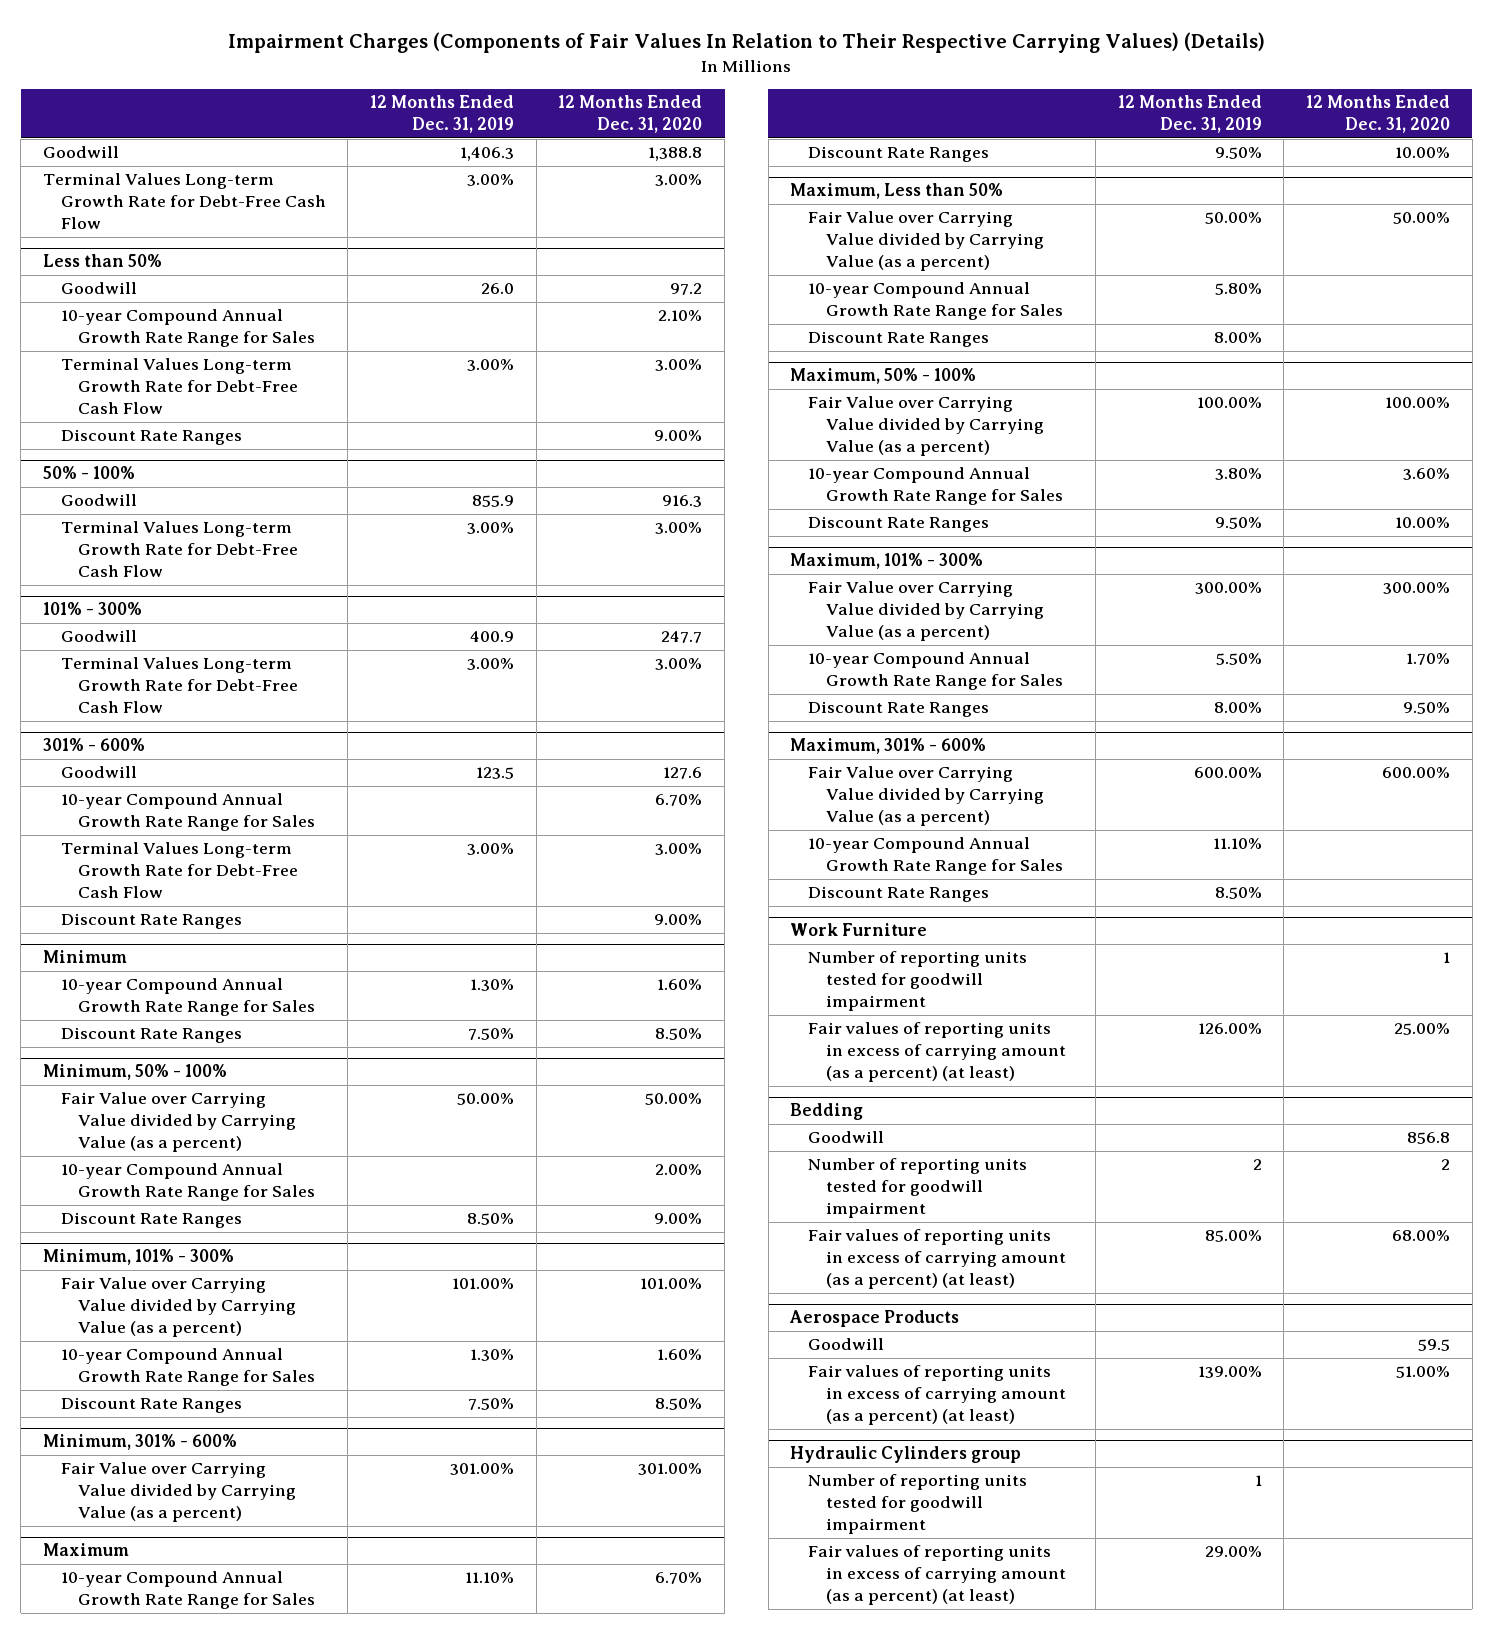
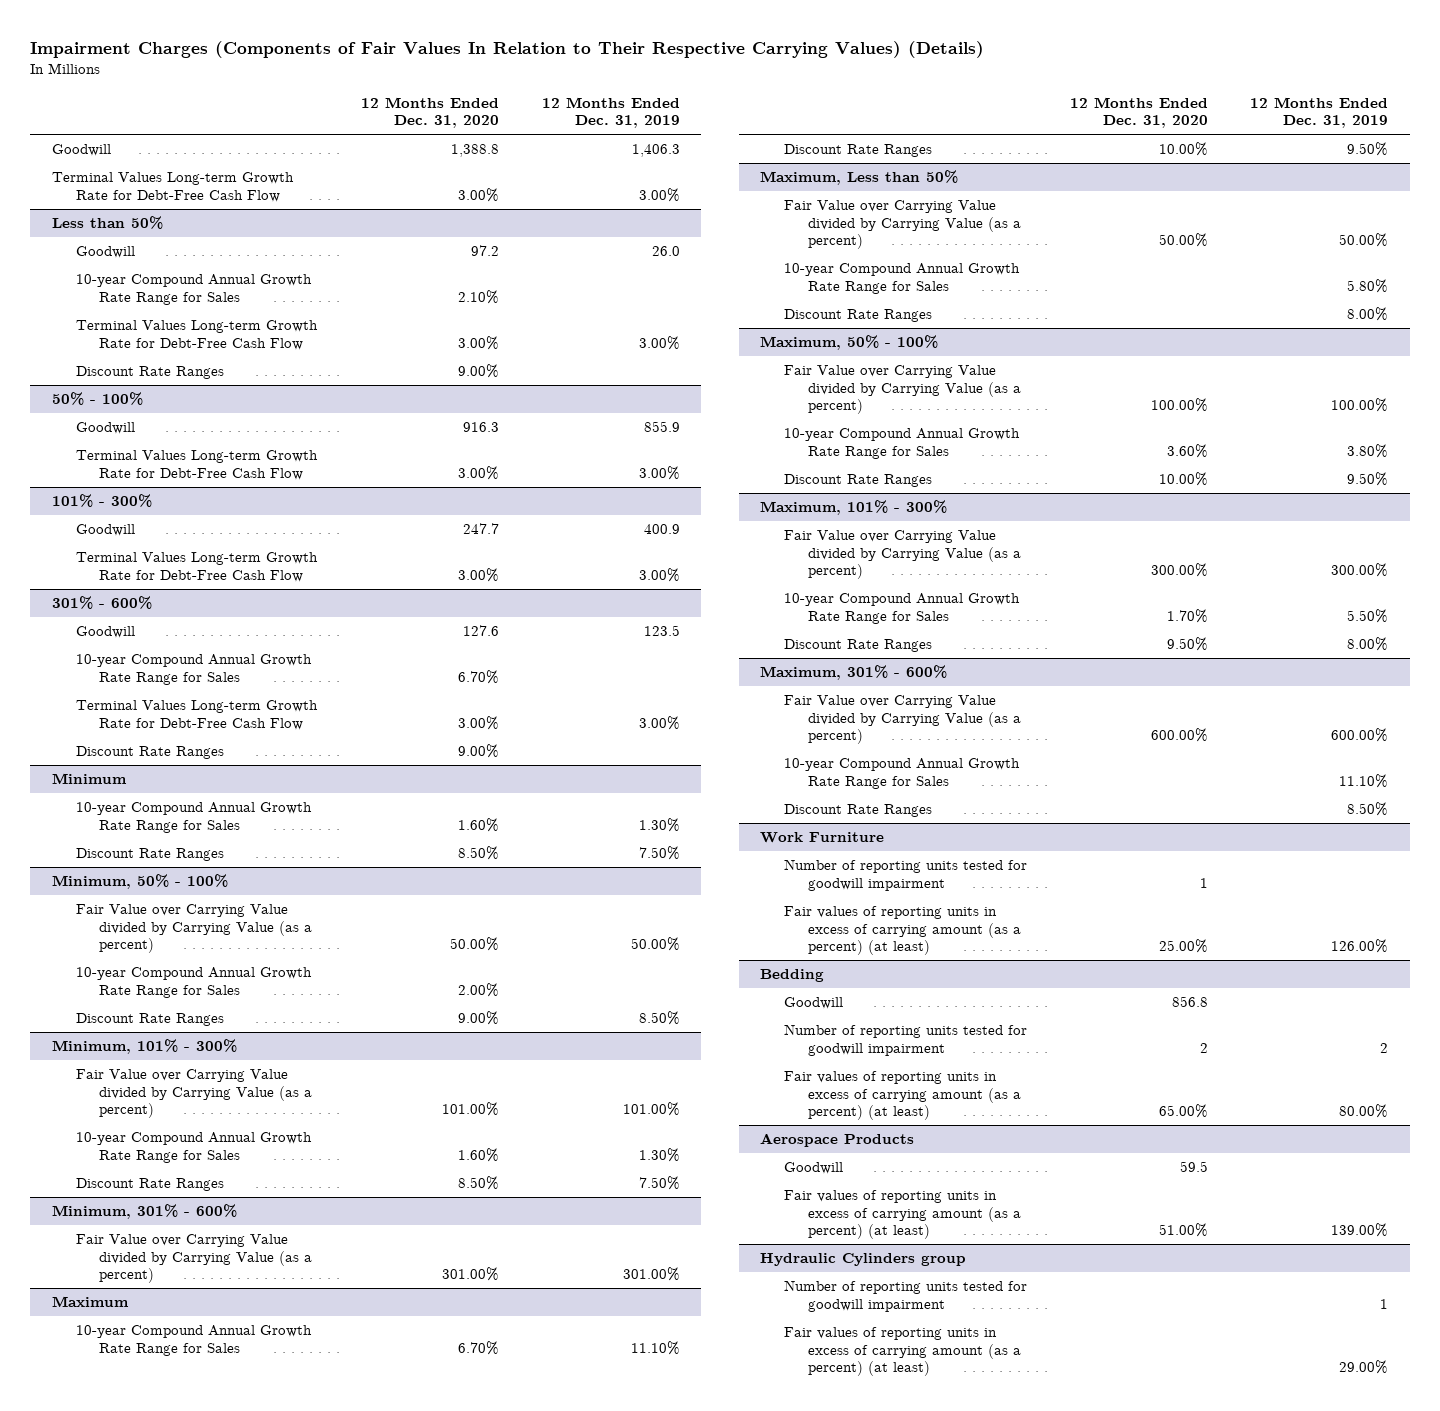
- | 12 Months Ended Dec. 31, 2019 | 12 Months Ended Dec. 31, 2020
+ | 12 Months Ended Dec. 31, 2020 | 12 Months Ended Dec. 31, 2019
@ Bedding
- Fair values of reporting units in excess of carrying amount (as a percent) (at least) | 85.00% | 68.00%
+ Fair values of reporting units in excess of carrying amount (as a percent) (at least) | 65.00% | 80.00%

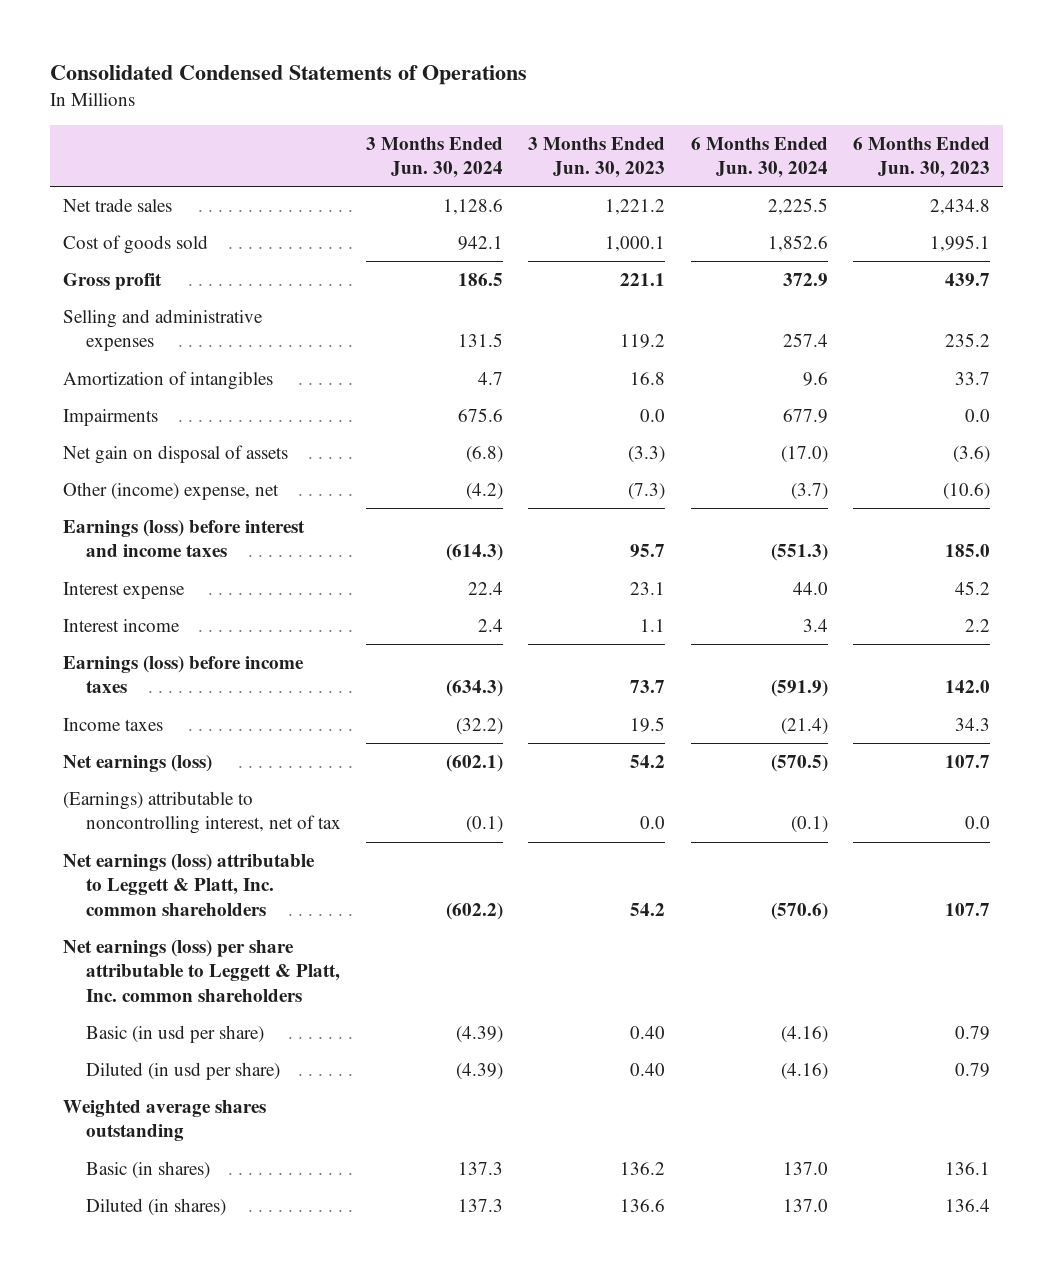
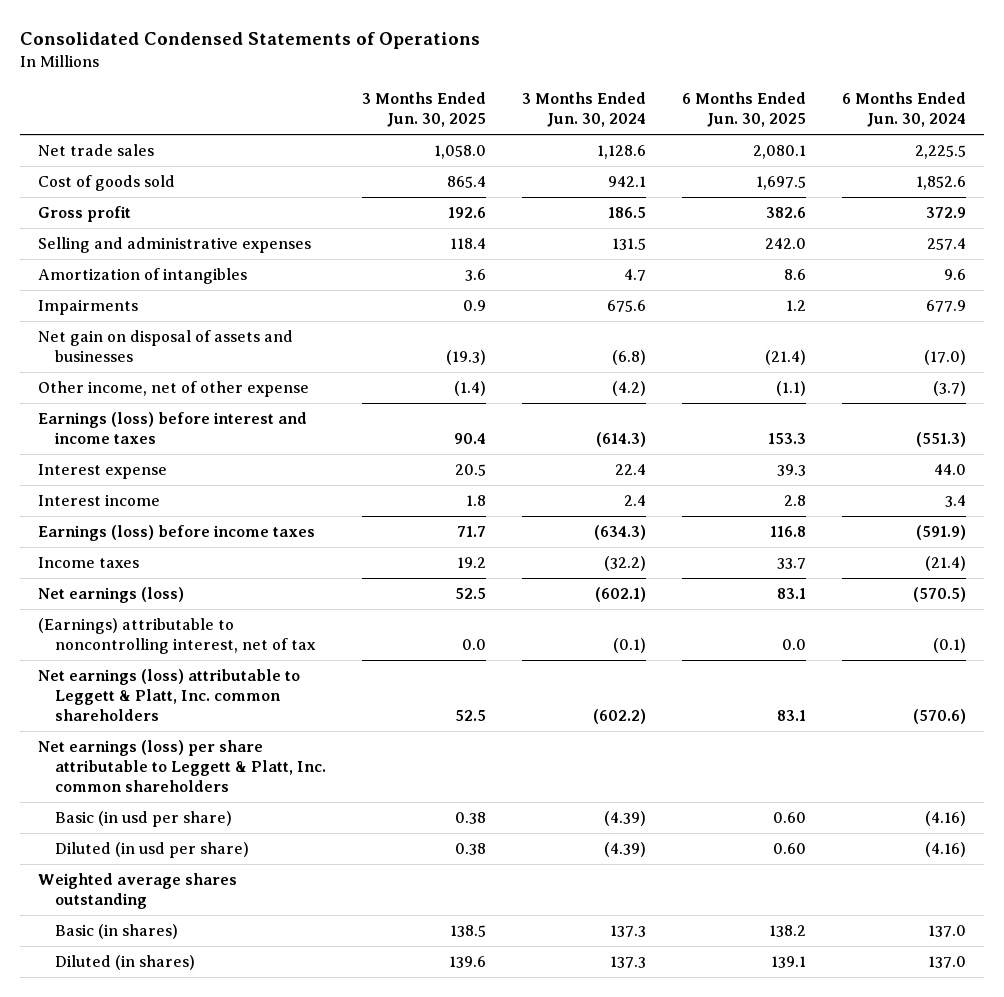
- | 3 Months Ended Jun. 30, 2024 | 3 Months Ended Jun. 30, 2023 | 6 Months Ended Jun. 30, 2024 | 6 Months Ended Jun. 30, 2023
+ | 3 Months Ended Jun. 30, 2025 | 3 Months Ended Jun. 30, 2024 | 6 Months Ended Jun. 30, 2025 | 6 Months Ended Jun. 30, 2024
- Net gain on disposal of assets | (6.8) | (3.3) | (17.0) | (3.6)
- Other (income) expense, net | (4.2) | (7.3) | (3.7) | (10.6)
+ Net gain on disposal of assets and businesses | (19.3) | (6.8) | (21.4) | (17.0)
+ Other income, net of other expense | (1.4) | (4.2) | (1.1) | (3.7)

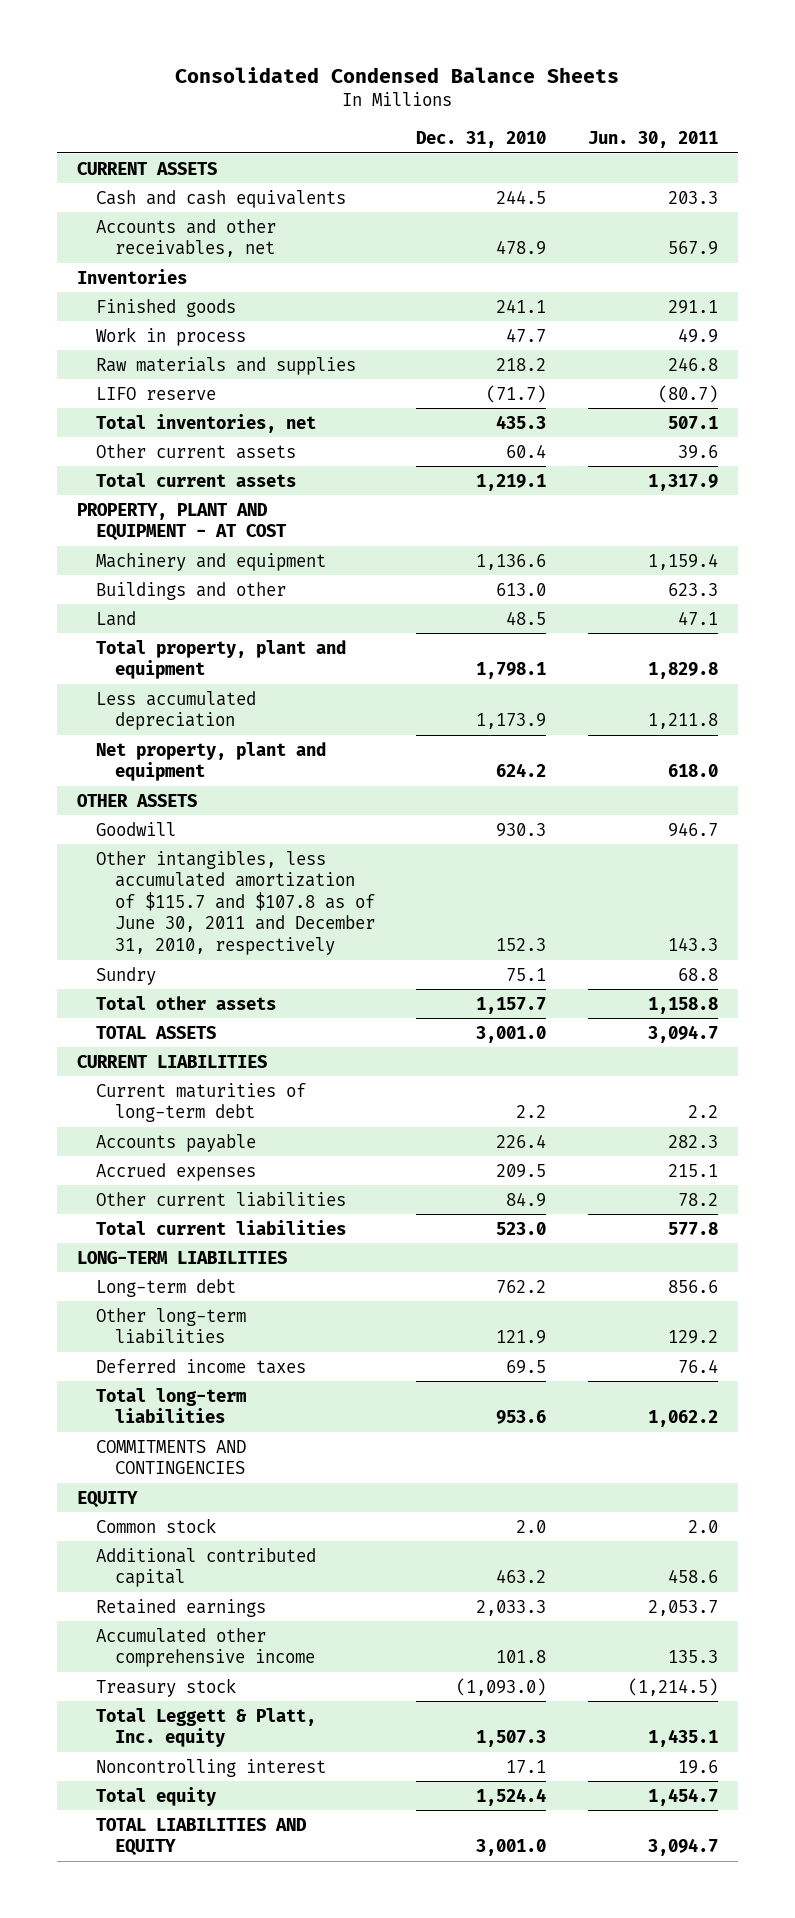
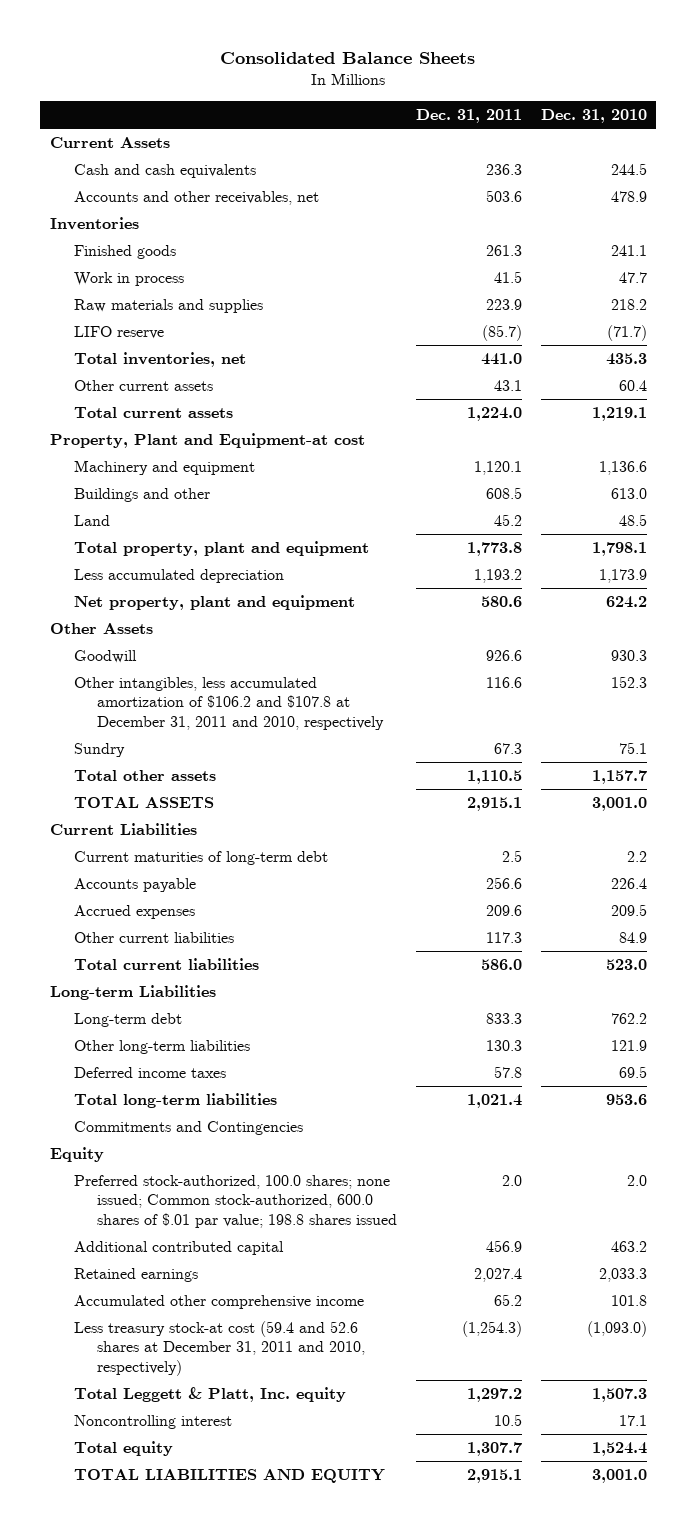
- Consolidated Condensed Balance Sheets
+ Consolidated Balance Sheets
- | Dec. 31, 2010 | Jun. 30, 2011
+ | Dec. 31, 2011 | Dec. 31, 2010
- CURRENT ASSETS
+ Current Assets
- PROPERTY, PLANT AND EQUIPMENT - AT COST
+ Property, Plant and Equipment-at cost
- OTHER ASSETS
+ Other Assets
- Other intangibles, less accumulated amortization of $115.7 and $107.8 as of June 30, 2011 and December 31, 2010, respectively | 152.3 | 143.3
+ Other intangibles, less accumulated amortization of $106.2 and $107.8 at December 31, 2011 and 2010, respectively | 116.6 | 152.3
- CURRENT LIABILITIES
+ Current Liabilities
- LONG-TERM LIABILITIES
+ Long-term Liabilities
- COMMITMENTS AND CONTINGENCIES
- EQUITY
- Common stock | 2.0 | 2.0
+ Commitments and Contingencies
+ Equity
+ Preferred stock-authorized, 100.0 shares; none issued; Common stock-authorized, 600.0 shares of $.01 par value; 198.8 shares issued | 2.0 | 2.0
- Treasury stock | (1,093.0) | (1,214.5)
+ Less treasury stock-at cost (59.4 and 52.6 shares at December 31, 2011 and 2010, respectively) | (1,254.3) | (1,093.0)

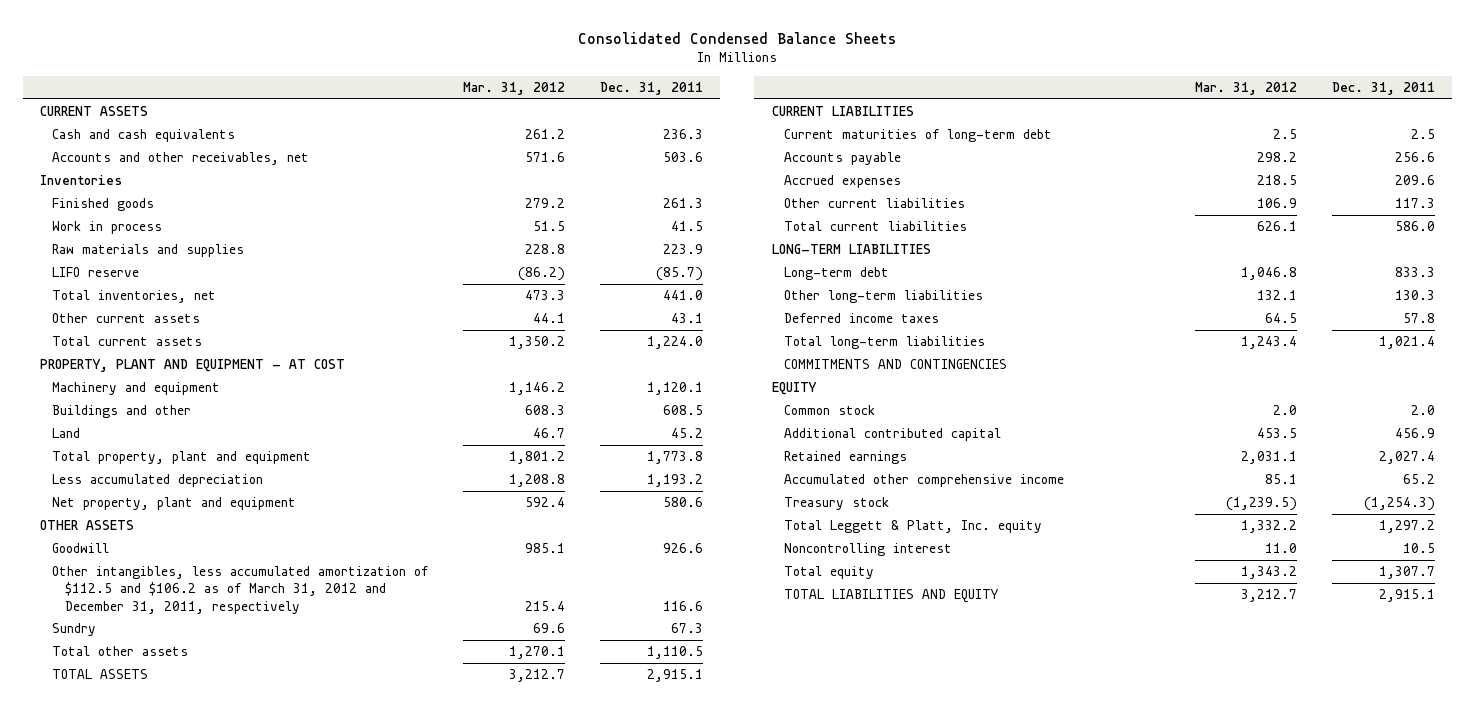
- Consolidated Balance Sheets
+ Consolidated Condensed Balance Sheets
- | Dec. 31, 2011 | Dec. 31, 2010
+ | Mar. 31, 2012 | Dec. 31, 2011
- Current Assets
+ CURRENT ASSETS
- Property, Plant and Equipment-at cost
+ PROPERTY, PLANT AND EQUIPMENT - AT COST
- Other Assets
+ OTHER ASSETS
- Other intangibles, less accumulated amortization of $106.2 and $107.8 at December 31, 2011 and 2010, respectively | 116.6 | 152.3
+ Other intangibles, less accumulated amortization of $112.5 and $106.2 as of March 31, 2012 and December 31, 2011, respectively | 215.4 | 116.6
- Current Liabilities
+ CURRENT LIABILITIES
- Long-term Liabilities
+ LONG-TERM LIABILITIES
- Commitments and Contingencies
- Equity
- Preferred stock-authorized, 100.0 shares; none issued; Common stock-authorized, 600.0 shares of $.01 par value; 198.8 shares issued | 2.0 | 2.0
+ COMMITMENTS AND CONTINGENCIES
+ EQUITY
+ Common stock | 2.0 | 2.0
- Less treasury stock-at cost (59.4 and 52.6 shares at December 31, 2011 and 2010, respectively) | (1,254.3) | (1,093.0)
+ Treasury stock | (1,239.5) | (1,254.3)

